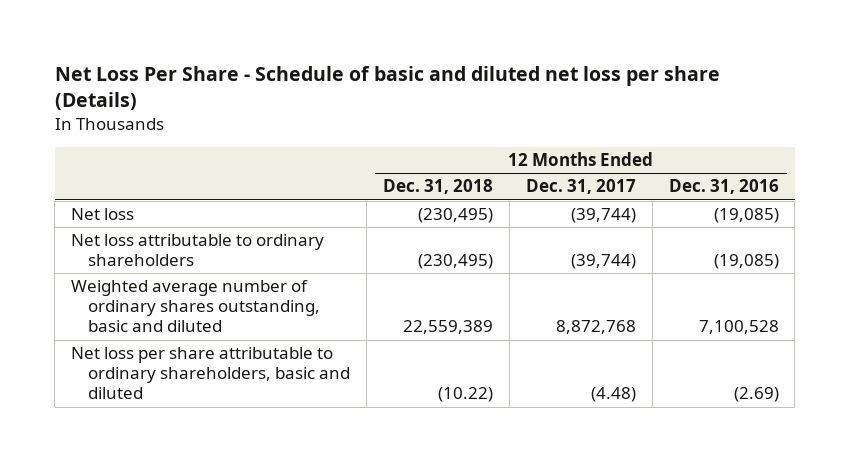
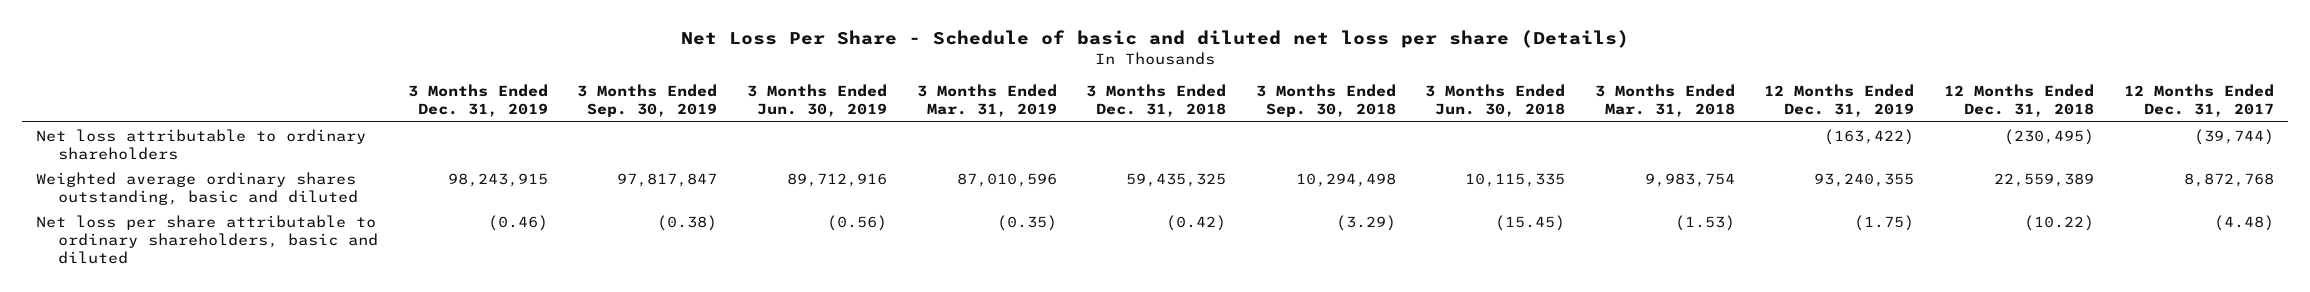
- | 12 Months Ended Dec. 31, 2018 | 12 Months Ended Dec. 31, 2017 | 12 Months Ended Dec. 31, 2016
+ | 3 Months Ended Dec. 31, 2019 | 3 Months Ended Sep. 30, 2019 | 3 Months Ended Jun. 30, 2019 | 3 Months Ended Mar. 31, 2019 | 3 Months Ended Dec. 31, 2018 | 3 Months Ended Sep. 30, 2018 | 3 Months Ended Jun. 30, 2018 | 3 Months Ended Mar. 31, 2018 | 12 Months Ended Dec. 31, 2019 | 12 Months Ended Dec. 31, 2018 | 12 Months Ended Dec. 31, 2017
- Net loss | (230,495) | (39,744) | (19,085)
- Weighted average number of ordinary shares outstanding, basic and diluted | 22,559,389 | 8,872,768 | 7,100,528
+ Weighted average ordinary shares outstanding, basic and diluted | 98,243,915 | 97,817,847 | 89,712,916 | 87,010,596 | 59,435,325 | 10,294,498 | 10,115,335 | 9,983,754 | 93,240,355 | 22,559,389 | 8,872,768

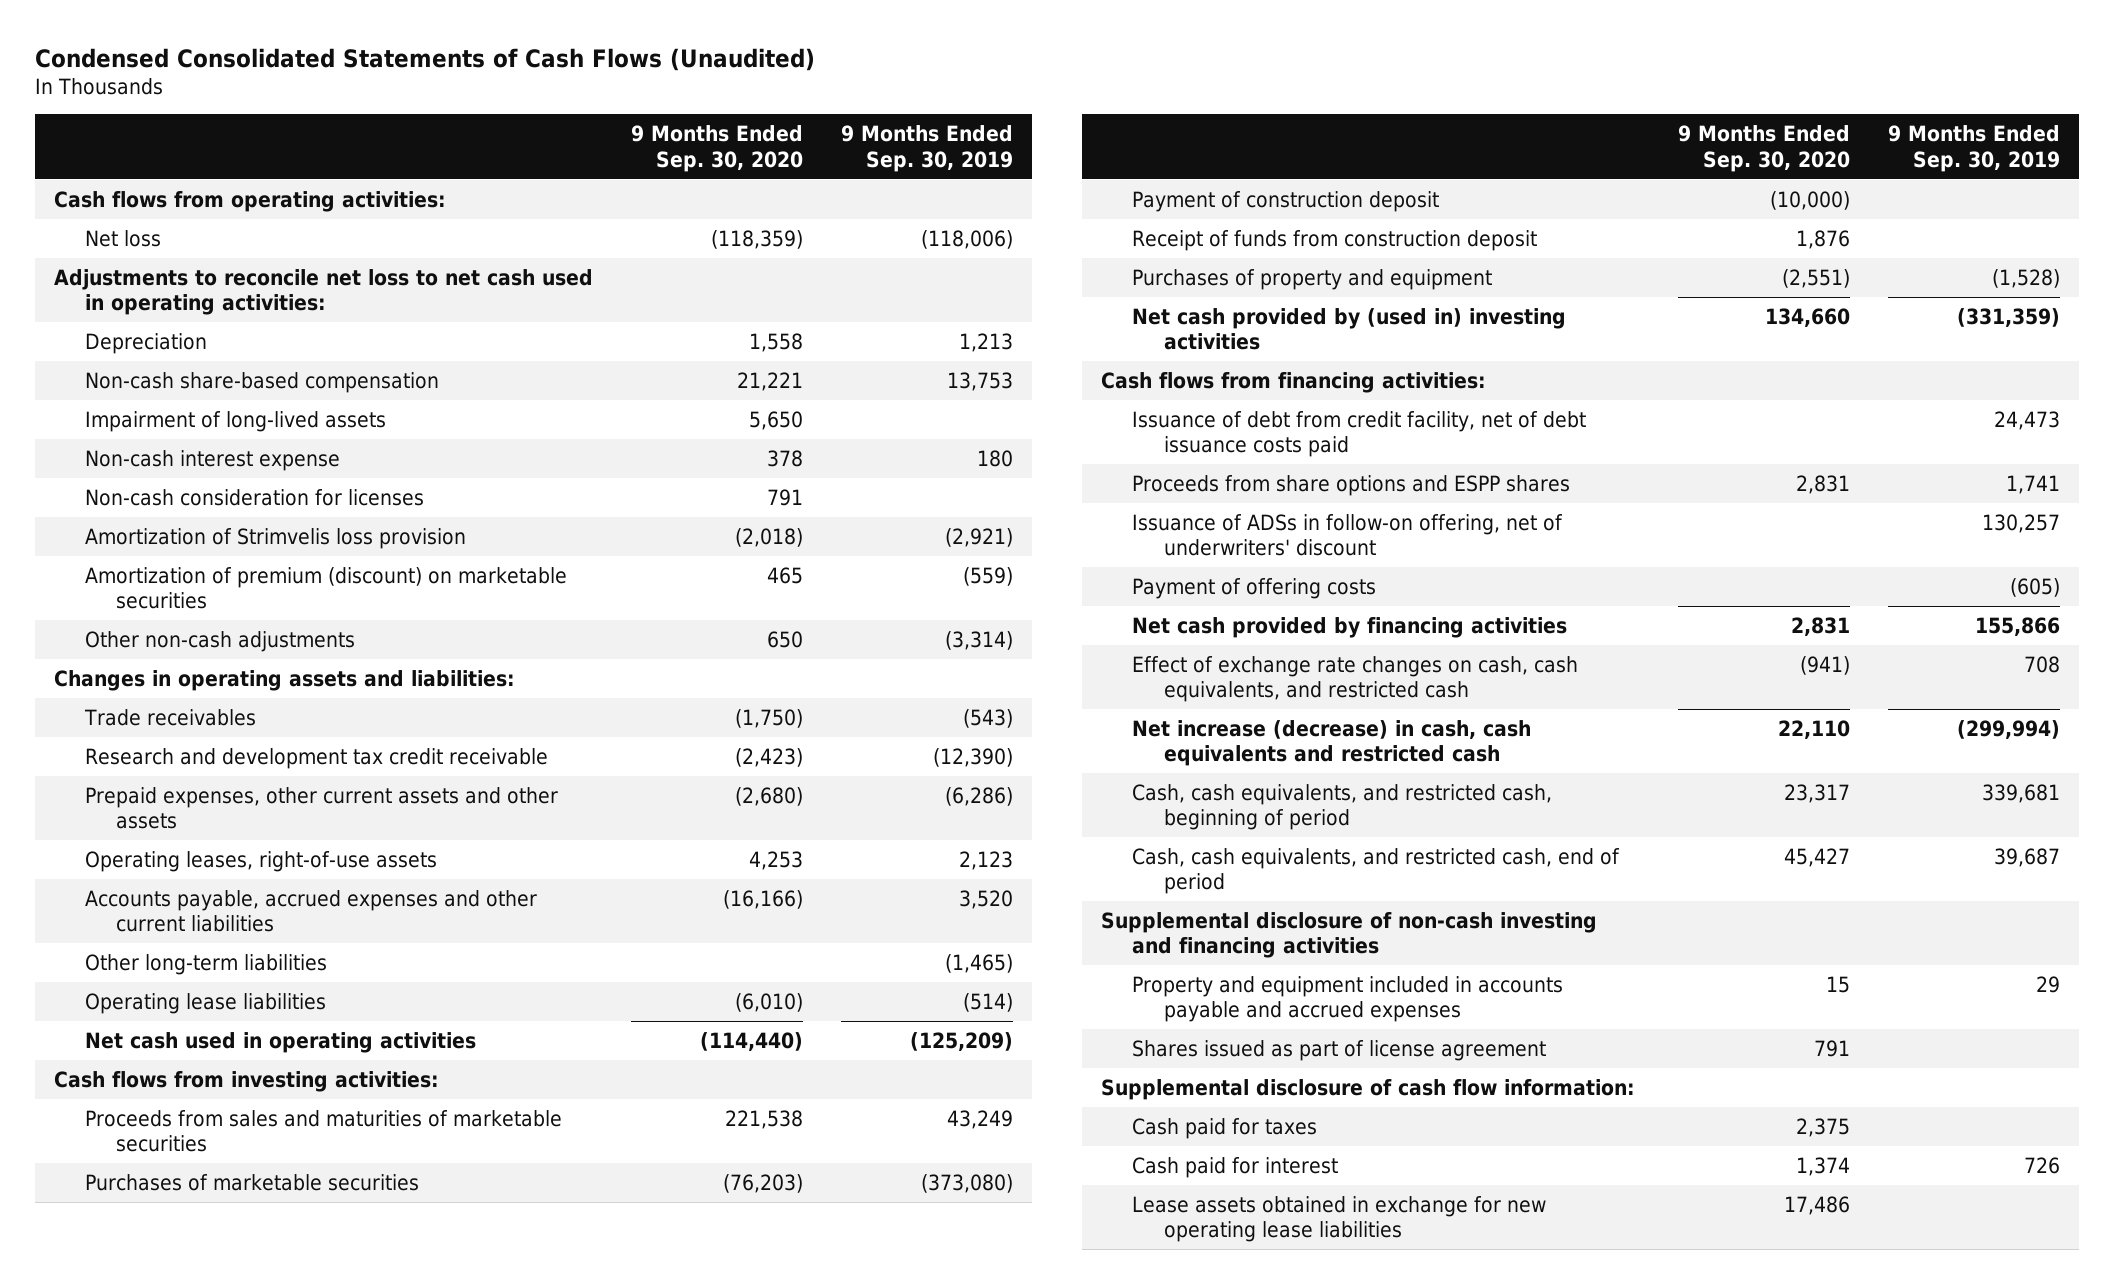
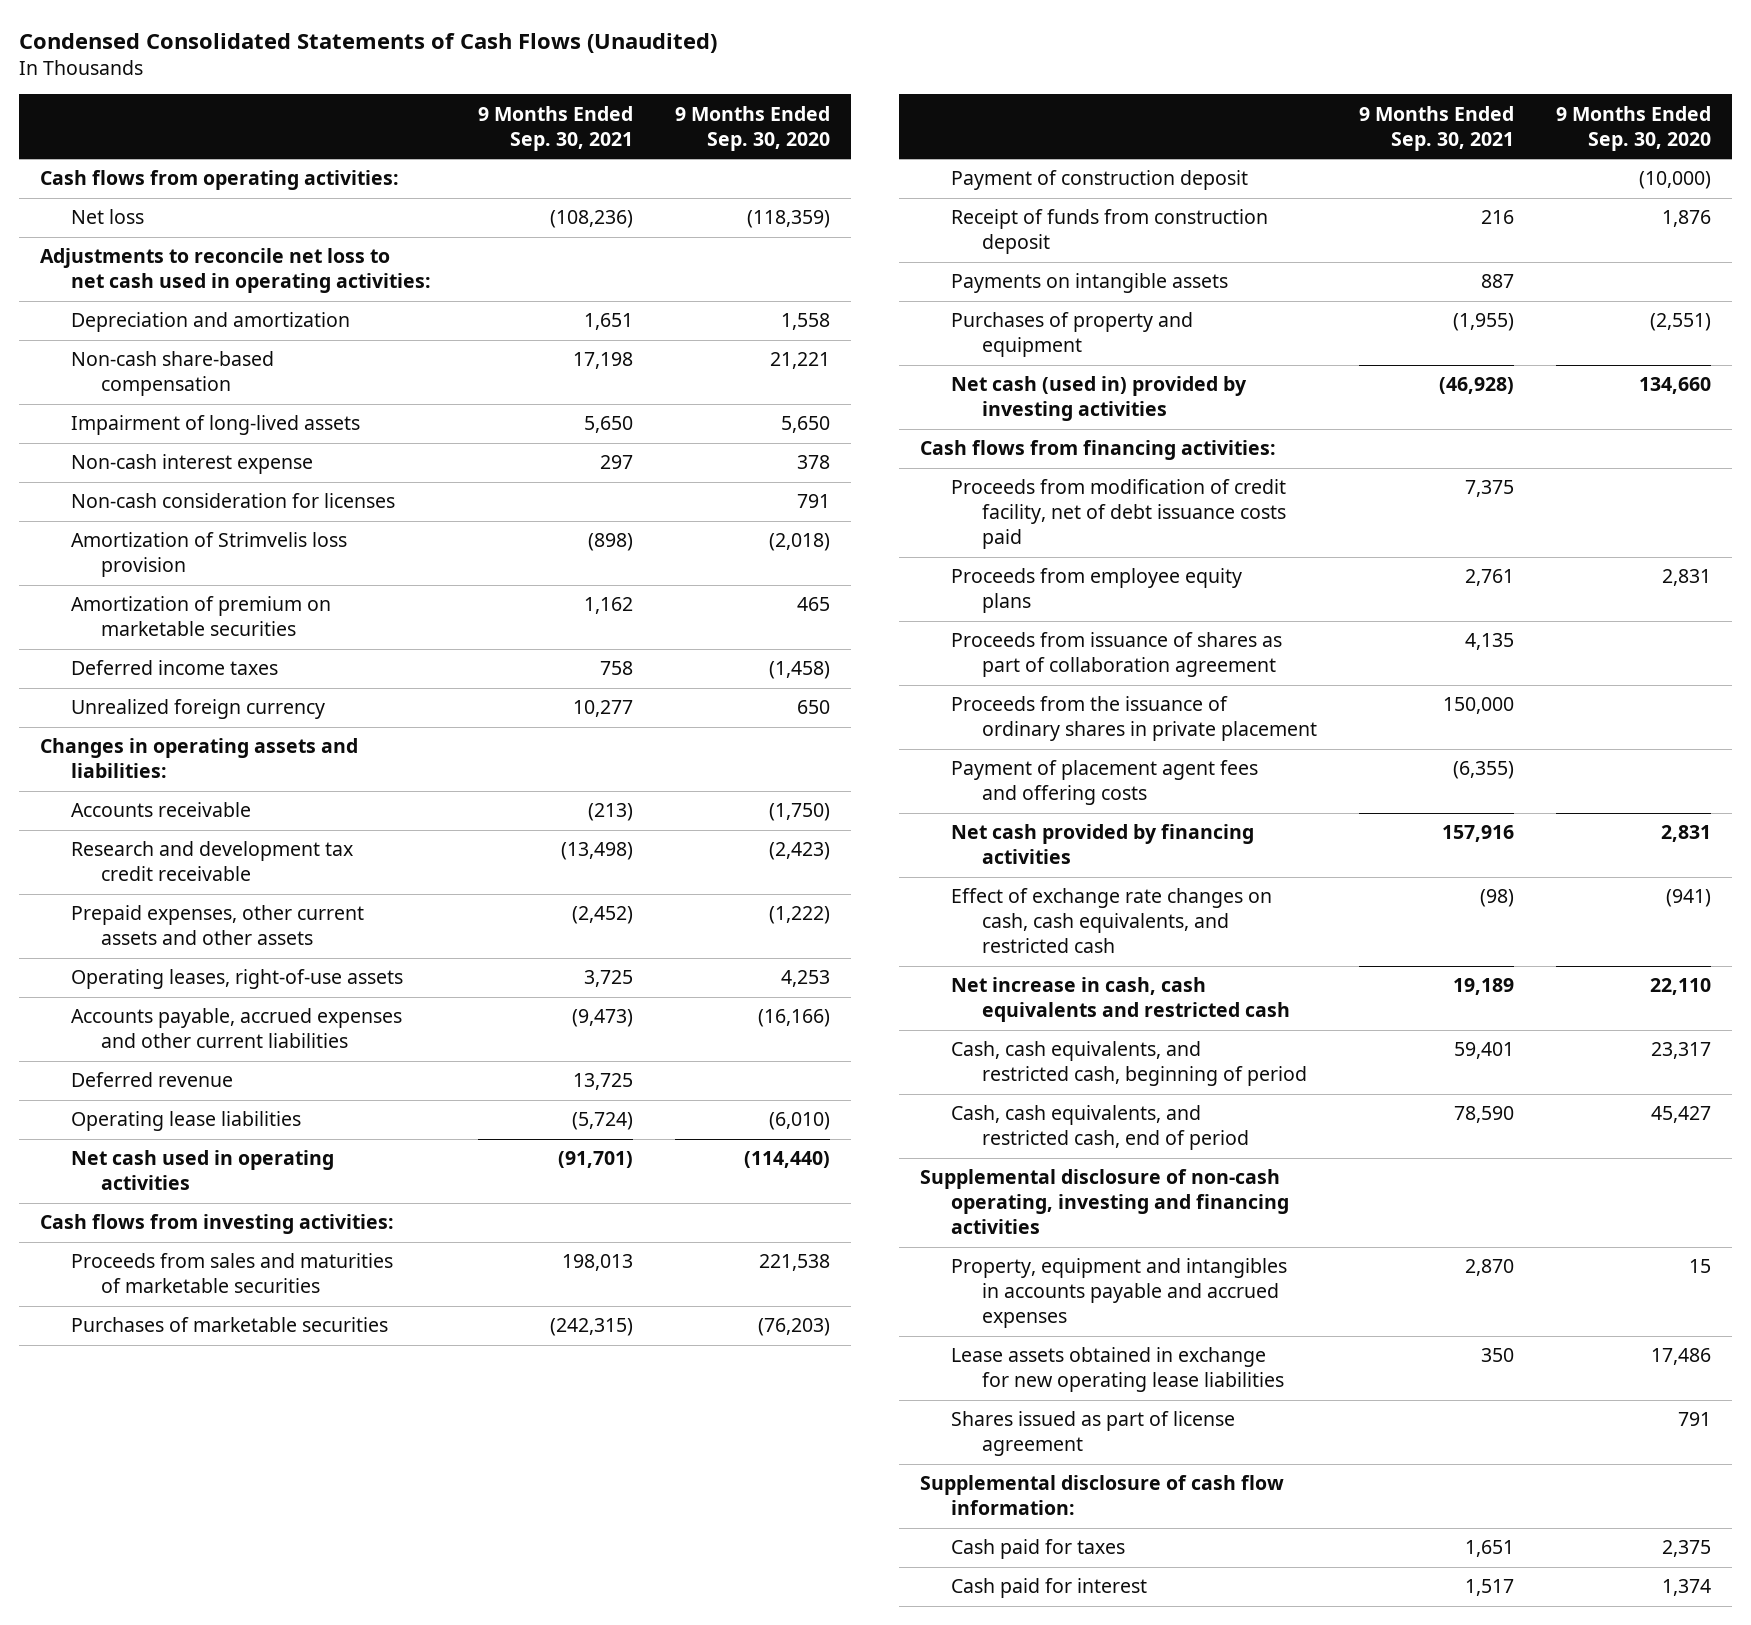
- | 9 Months Ended Sep. 30, 2020 | 9 Months Ended Sep. 30, 2019
+ | 9 Months Ended Sep. 30, 2021 | 9 Months Ended Sep. 30, 2020
- Depreciation | 1,558 | 1,213
+ Depreciation and amortization | 1,651 | 1,558
- Amortization of premium (discount) on marketable securities | 465 | (559)
- Other non-cash adjustments | 650 | (3,314)
+ Amortization of premium on marketable securities | 1,162 | 465
+ Deferred income taxes | 758 | (1,458)
+ Unrealized foreign currency | 10,277 | 650
- Trade receivables | (1,750) | (543)
+ Accounts receivable | (213) | (1,750)
- Prepaid expenses, other current assets and other assets | (2,680) | (6,286)
+ Prepaid expenses, other current assets and other assets | (2,452) | (1,222)
- Other long-term liabilities | | (1,465)
+ Deferred revenue | 13,725 |
+ Payments on intangible assets | 887 |
- Net cash provided by (used in) investing activities | 134,660 | (331,359)
+ Net cash (used in) provided by investing activities | (46,928) | 134,660
- Issuance of debt from credit facility, net of debt issuance costs paid | | 24,473
- Proceeds from share options and ESPP shares | 2,831 | 1,741
- Issuance of ADSs in follow-on offering, net of underwriters' discount | | 130,257
- Payment of offering costs | | (605)
+ Proceeds from modification of credit facility, net of debt issuance costs paid | 7,375 |
+ Proceeds from employee equity plans | 2,761 | 2,831
+ Proceeds from issuance of shares as part of collaboration agreement | 4,135 |
+ Proceeds from the issuance of ordinary shares in private placement | 150,000 |
+ Payment of placement agent fees and offering costs | (6,355) |
- Net increase (decrease) in cash, cash equivalents and restricted cash | 22,110 | (299,994)
+ Net increase in cash, cash equivalents and restricted cash | 19,189 | 22,110
- Supplemental disclosure of non-cash investing and financing activities
- Property and equipment included in accounts payable and accrued expenses | 15 | 29
+ Supplemental disclosure of non-cash operating, investing and financing activities
+ Property, equipment and intangibles in accounts payable and accrued expenses | 2,870 | 15
moved up: Lease assets obtained in exchange for new operating lease liabilities | 350 | 17,486

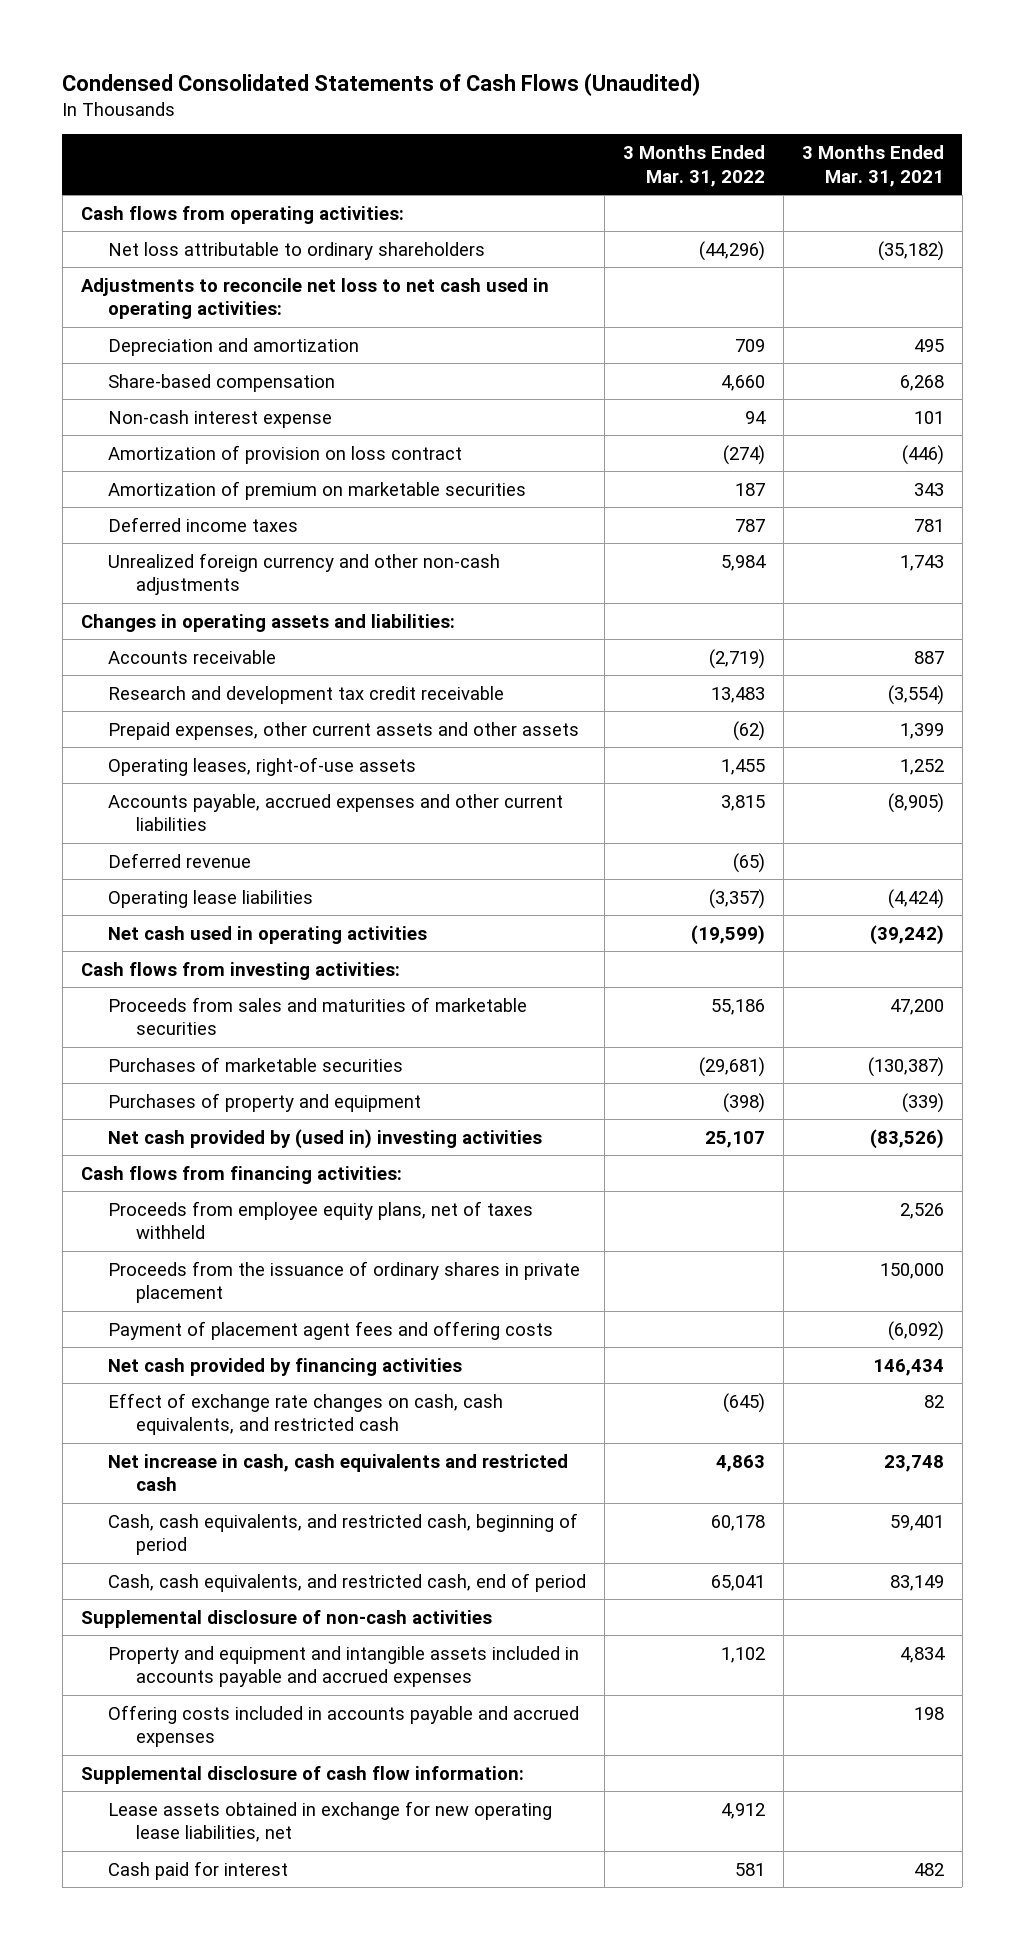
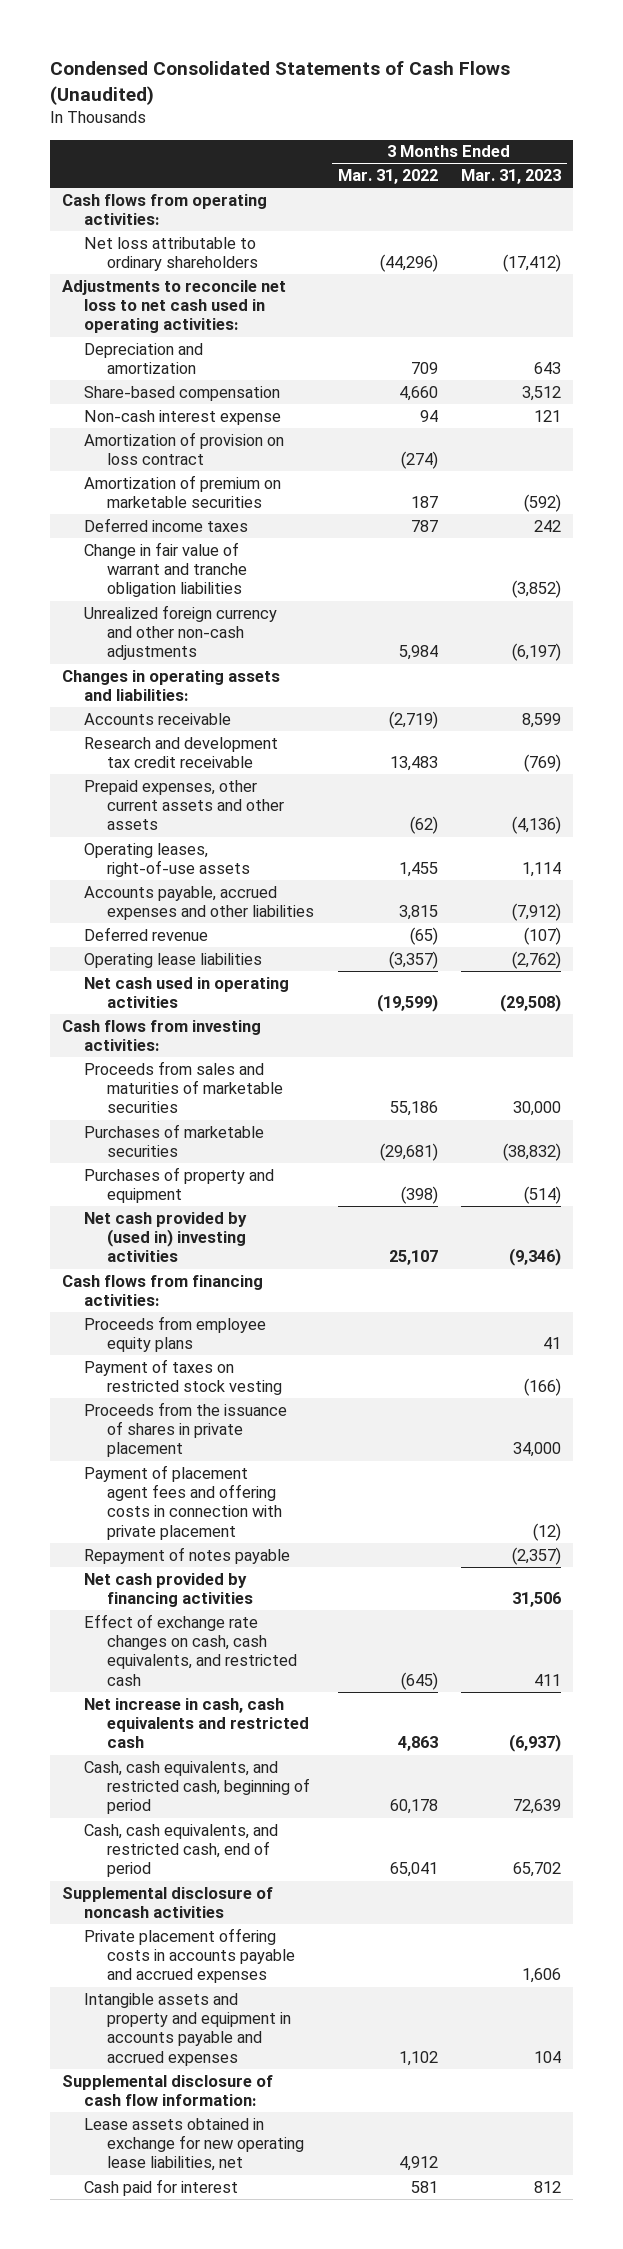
- | 3 Months Ended Mar. 31, 2022 | 3 Months Ended Mar. 31, 2021
+ | 3 Months Ended Mar. 31, 2022 | 3 Months Ended Mar. 31, 2023
+ Change in fair value of warrant and tranche obligation liabilities | | (3,852)
- Accounts payable, accrued expenses and other current liabilities | 3,815 | (8,905)
+ Accounts payable, accrued expenses and other liabilities | 3,815 | (7,912)
- Proceeds from employee equity plans, net of taxes withheld | | 2,526
- Proceeds from the issuance of ordinary shares in private placement | | 150,000
- Payment of placement agent fees and offering costs | | (6,092)
+ Proceeds from employee equity plans | | 41
+ Payment of taxes on restricted stock vesting | | (166)
+ Proceeds from the issuance of shares in private placement | | 34,000
+ Payment of placement agent fees and offering costs in connection with private placement | | (12)
+ Repayment of notes payable | | (2,357)
- Supplemental disclosure of non-cash activities
- Property and equipment and intangible assets included in accounts payable and accrued expenses | 1,102 | 4,834
- Offering costs included in accounts payable and accrued expenses | | 198
+ Supplemental disclosure of noncash activities
+ Private placement offering costs in accounts payable and accrued expenses | | 1,606
+ Intangible assets and property and equipment in accounts payable and accrued expenses | 1,102 | 104

